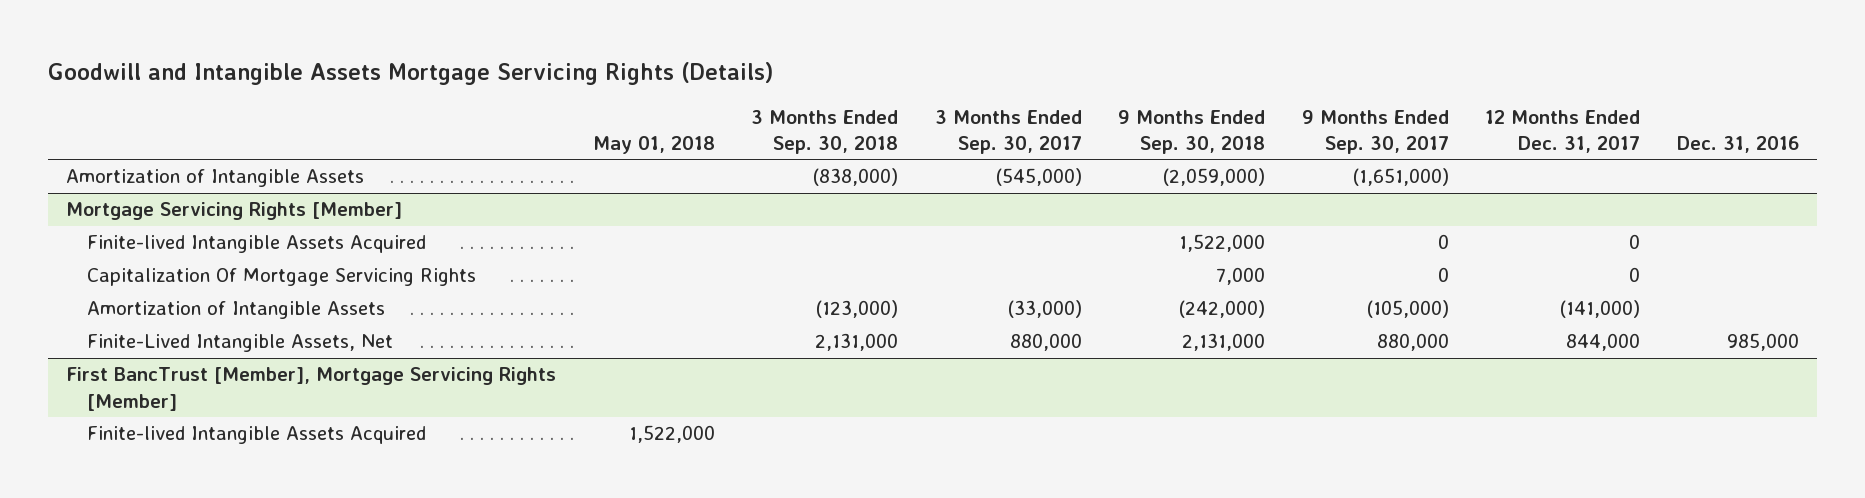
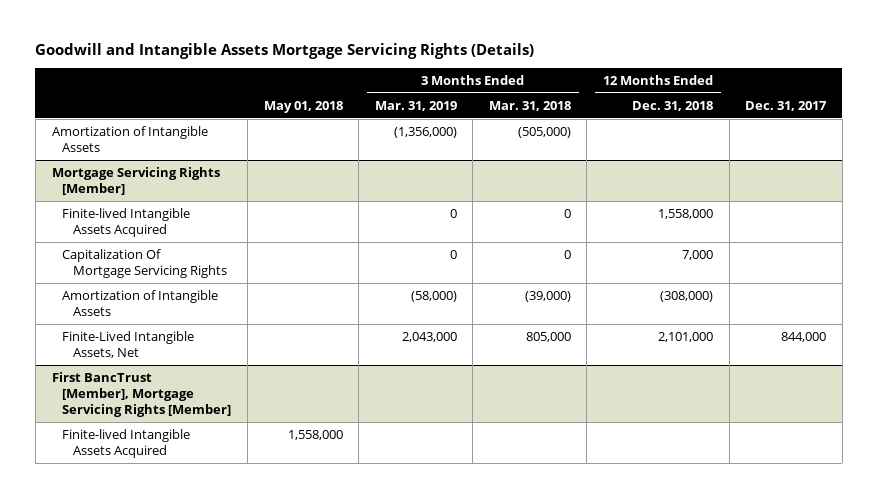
- | May 01, 2018 | 3 Months Ended Sep. 30, 2018 | 3 Months Ended Sep. 30, 2017 | 9 Months Ended Sep. 30, 2018 | 9 Months Ended Sep. 30, 2017 | 12 Months Ended Dec. 31, 2017 | Dec. 31, 2016
+ | May 01, 2018 | 3 Months Ended Mar. 31, 2019 | 3 Months Ended Mar. 31, 2018 | 12 Months Ended Dec. 31, 2018 | Dec. 31, 2017
@ First BancTrust [Member], Mortgage Servicing Rights [Member]
- Finite-lived Intangible Assets Acquired | 1,522,000 | | | | | |
+ Finite-lived Intangible Assets Acquired | 1,558,000 | | | |

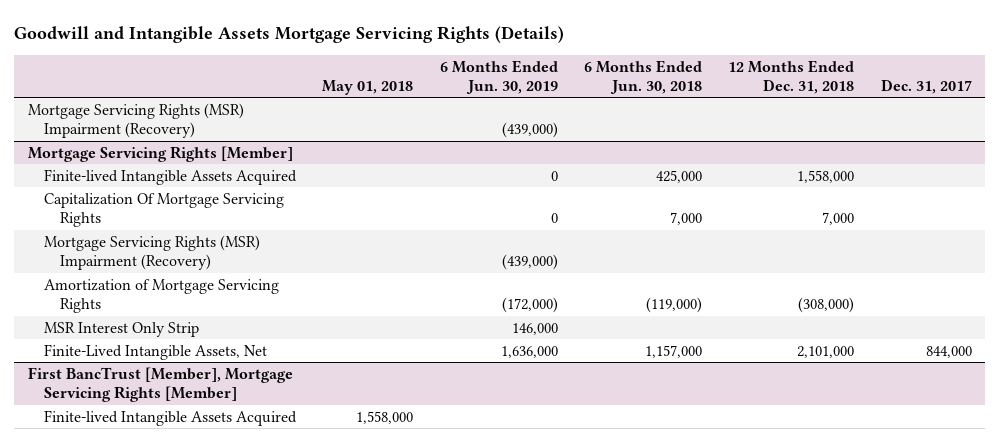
- | May 01, 2018 | 3 Months Ended Mar. 31, 2019 | 3 Months Ended Mar. 31, 2018 | 12 Months Ended Dec. 31, 2018 | Dec. 31, 2017
+ | May 01, 2018 | 6 Months Ended Jun. 30, 2019 | 6 Months Ended Jun. 30, 2018 | 12 Months Ended Dec. 31, 2018 | Dec. 31, 2017
- Amortization of Intangible Assets | | (1,356,000) | (505,000) | |
+ Mortgage Servicing Rights (MSR) Impairment (Recovery) | | (439,000) | | |
@ Mortgage Servicing Rights [Member]
- Amortization of Intangible Assets | | (58,000) | (39,000) | (308,000) |
+ Mortgage Servicing Rights (MSR) Impairment (Recovery) | | (439,000) | | |
+ Amortization of Mortgage Servicing Rights | | (172,000) | (119,000) | (308,000) |
+ MSR Interest Only Strip | | 146,000 | | |

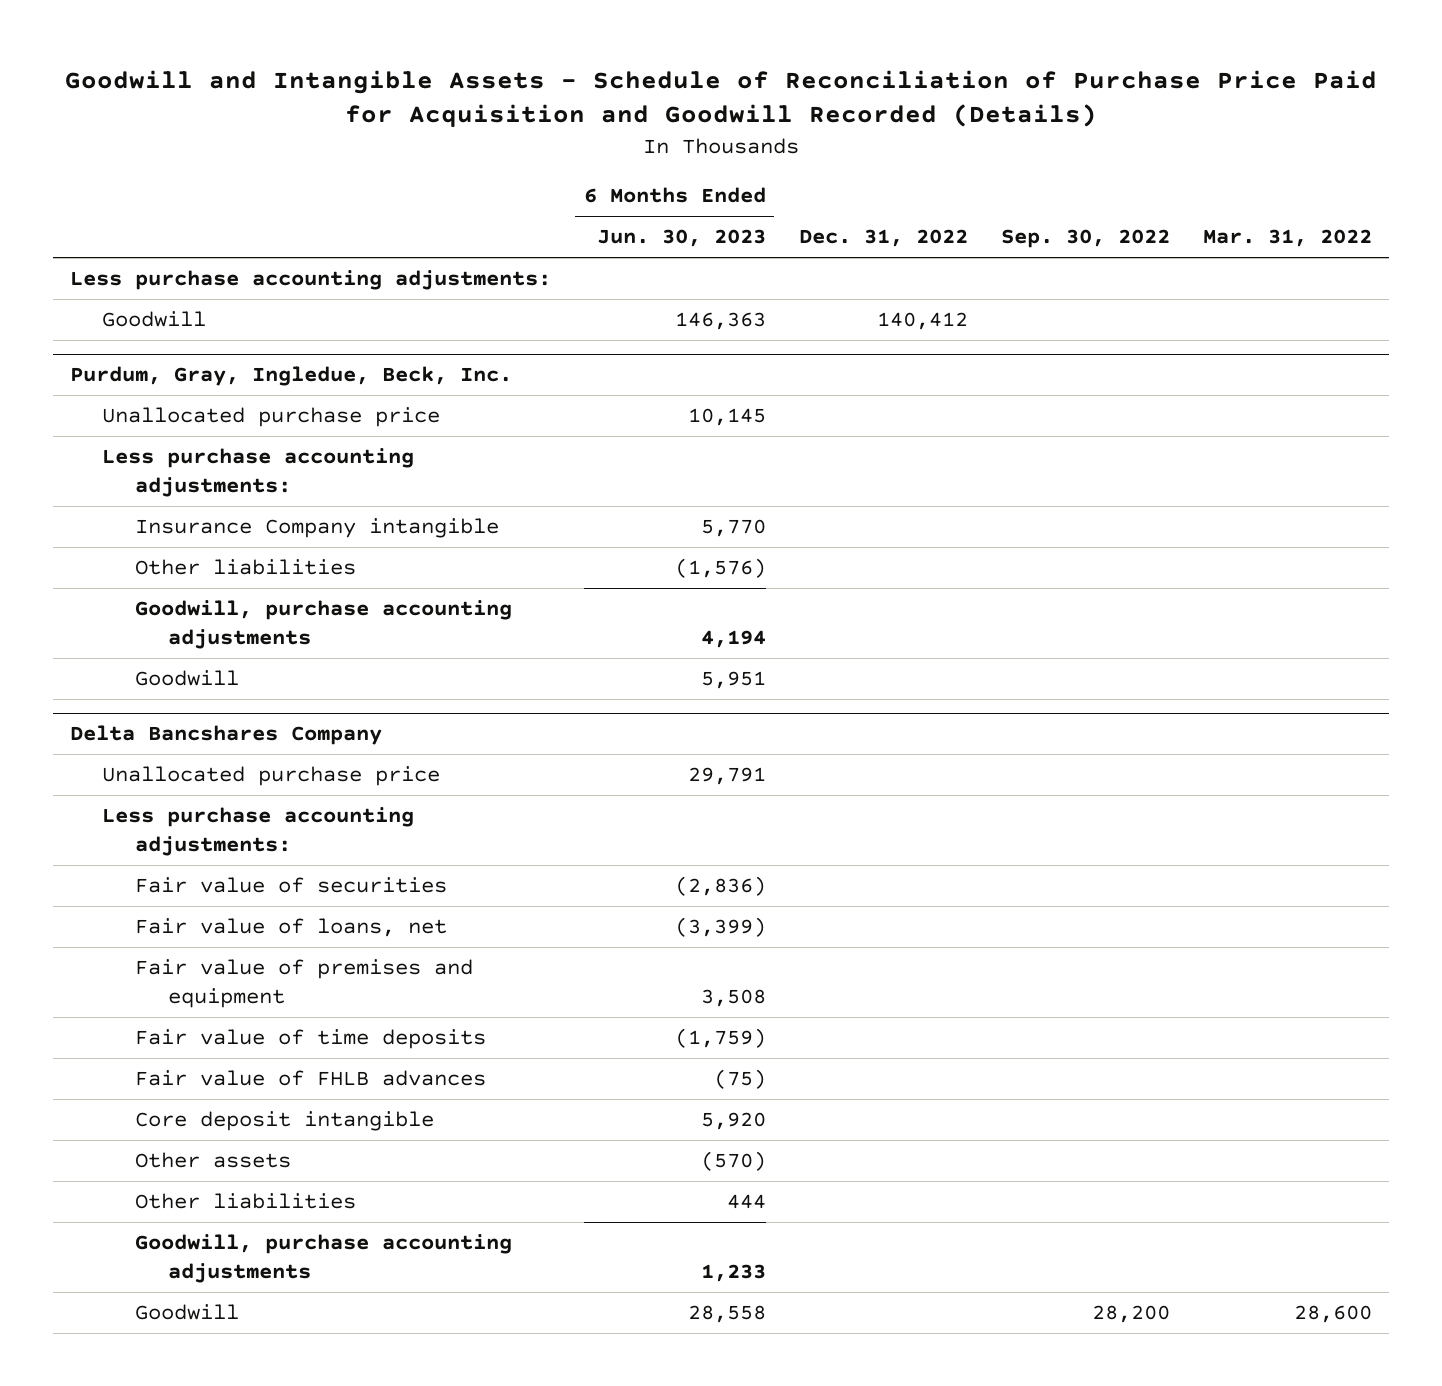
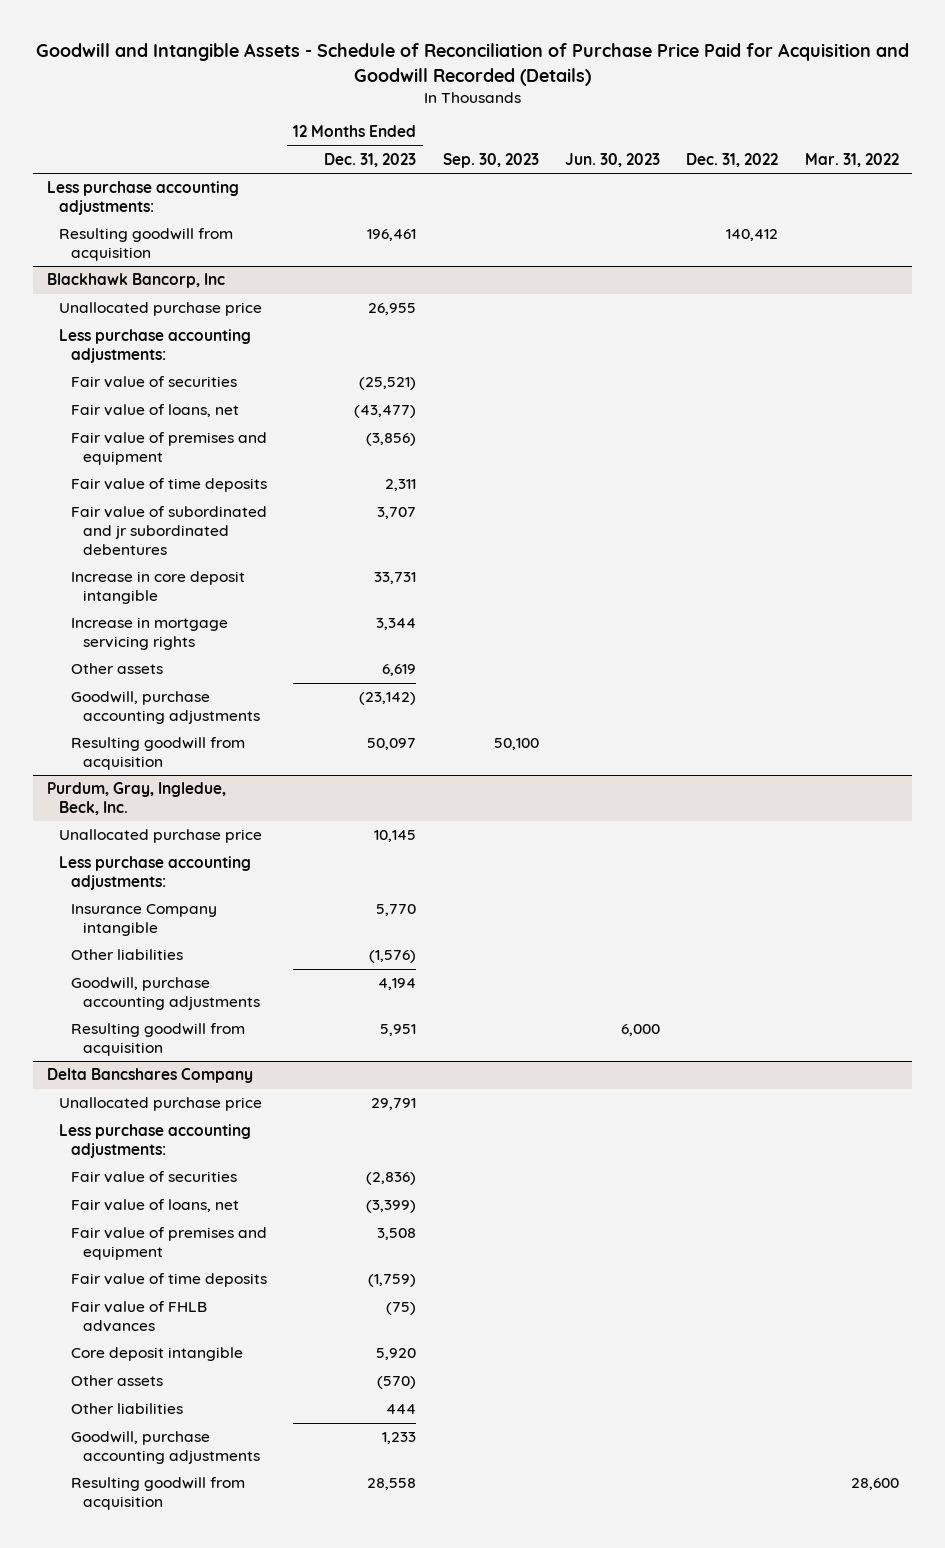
- | 6 Months Ended Jun. 30, 2023 | Dec. 31, 2022 | Sep. 30, 2022 | Mar. 31, 2022
+ | 12 Months Ended Dec. 31, 2023 | Sep. 30, 2023 | Jun. 30, 2023 | Dec. 31, 2022 | Mar. 31, 2022
- Goodwill | 146,363 | 140,412 | |
+ Resulting goodwill from acquisition | 196,461 | | | 140,412 |
+ Blackhawk Bancorp, Inc
+ Unallocated purchase price | 26,955 | | | |
+ Less purchase accounting adjustments:
+ Fair value of securities | (25,521) | | | |
+ Fair value of loans, net | (43,477) | | | |
+ Fair value of premises and equipment | (3,856) | | | |
+ Fair value of time deposits | 2,311 | | | |
+ Fair value of subordinated and jr subordinated debentures | 3,707 | | | |
+ Increase in core deposit intangible | 33,731 | | | |
+ Increase in mortgage servicing rights | 3,344 | | | |
+ Other assets | 6,619 | | | |
+ Goodwill, purchase accounting adjustments | (23,142) | | | |
+ Resulting goodwill from acquisition | 50,097 | 50,100 | | |
@ Purdum, Gray, Ingledue, Beck, Inc.
- Goodwill | 5,951 | | |
+ Resulting goodwill from acquisition | 5,951 | | 6,000 | |
@ Delta Bancshares Company
- Goodwill | 28,558 | | 28,200 | 28,600
+ Resulting goodwill from acquisition | 28,558 | | | | 28,600

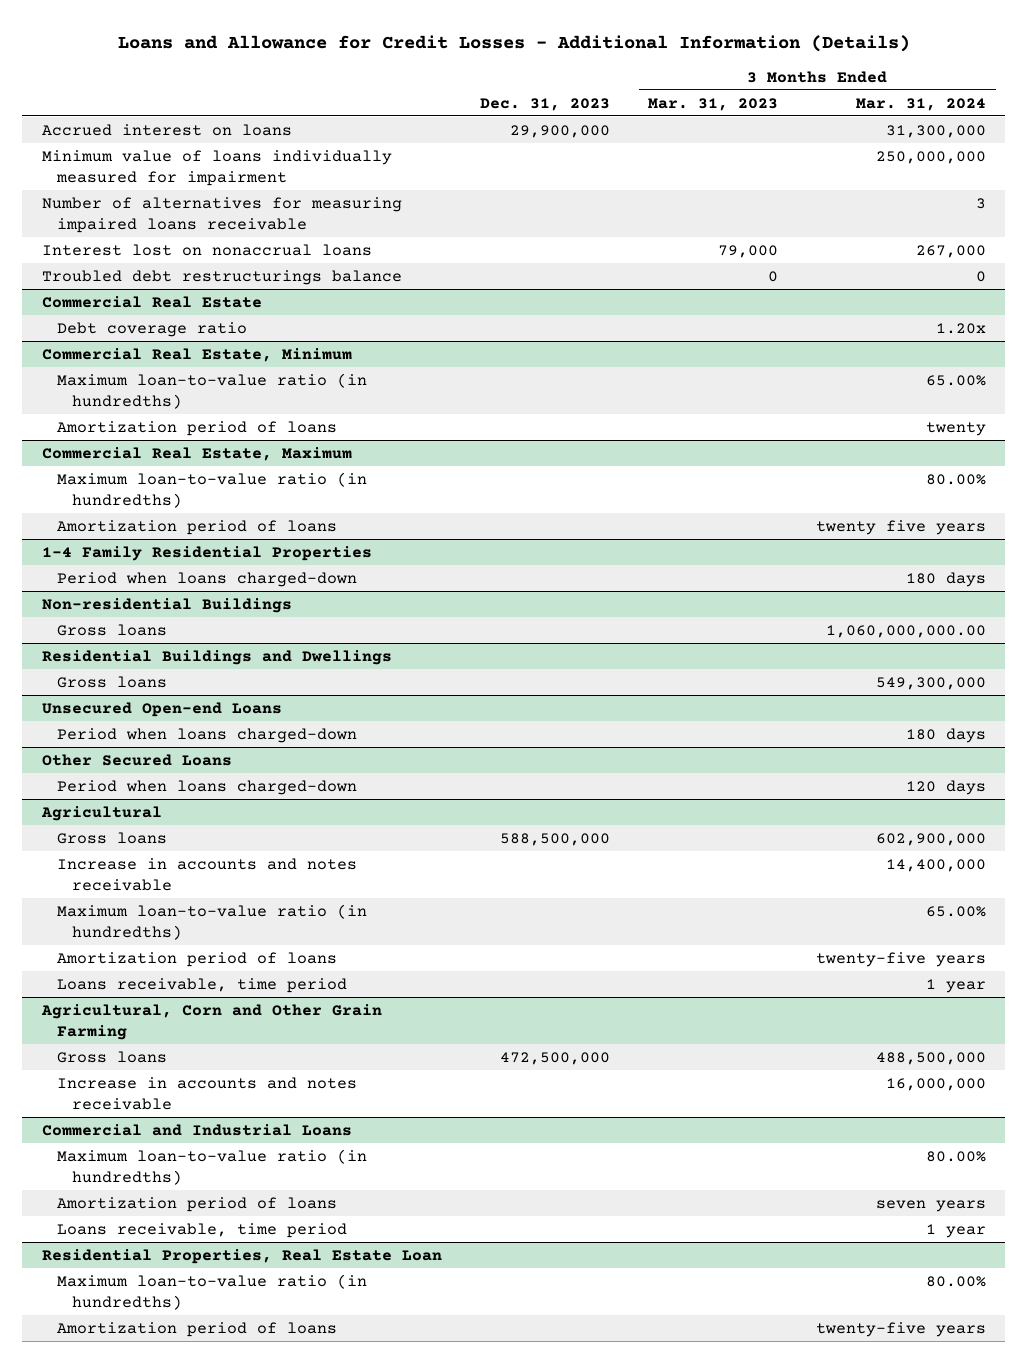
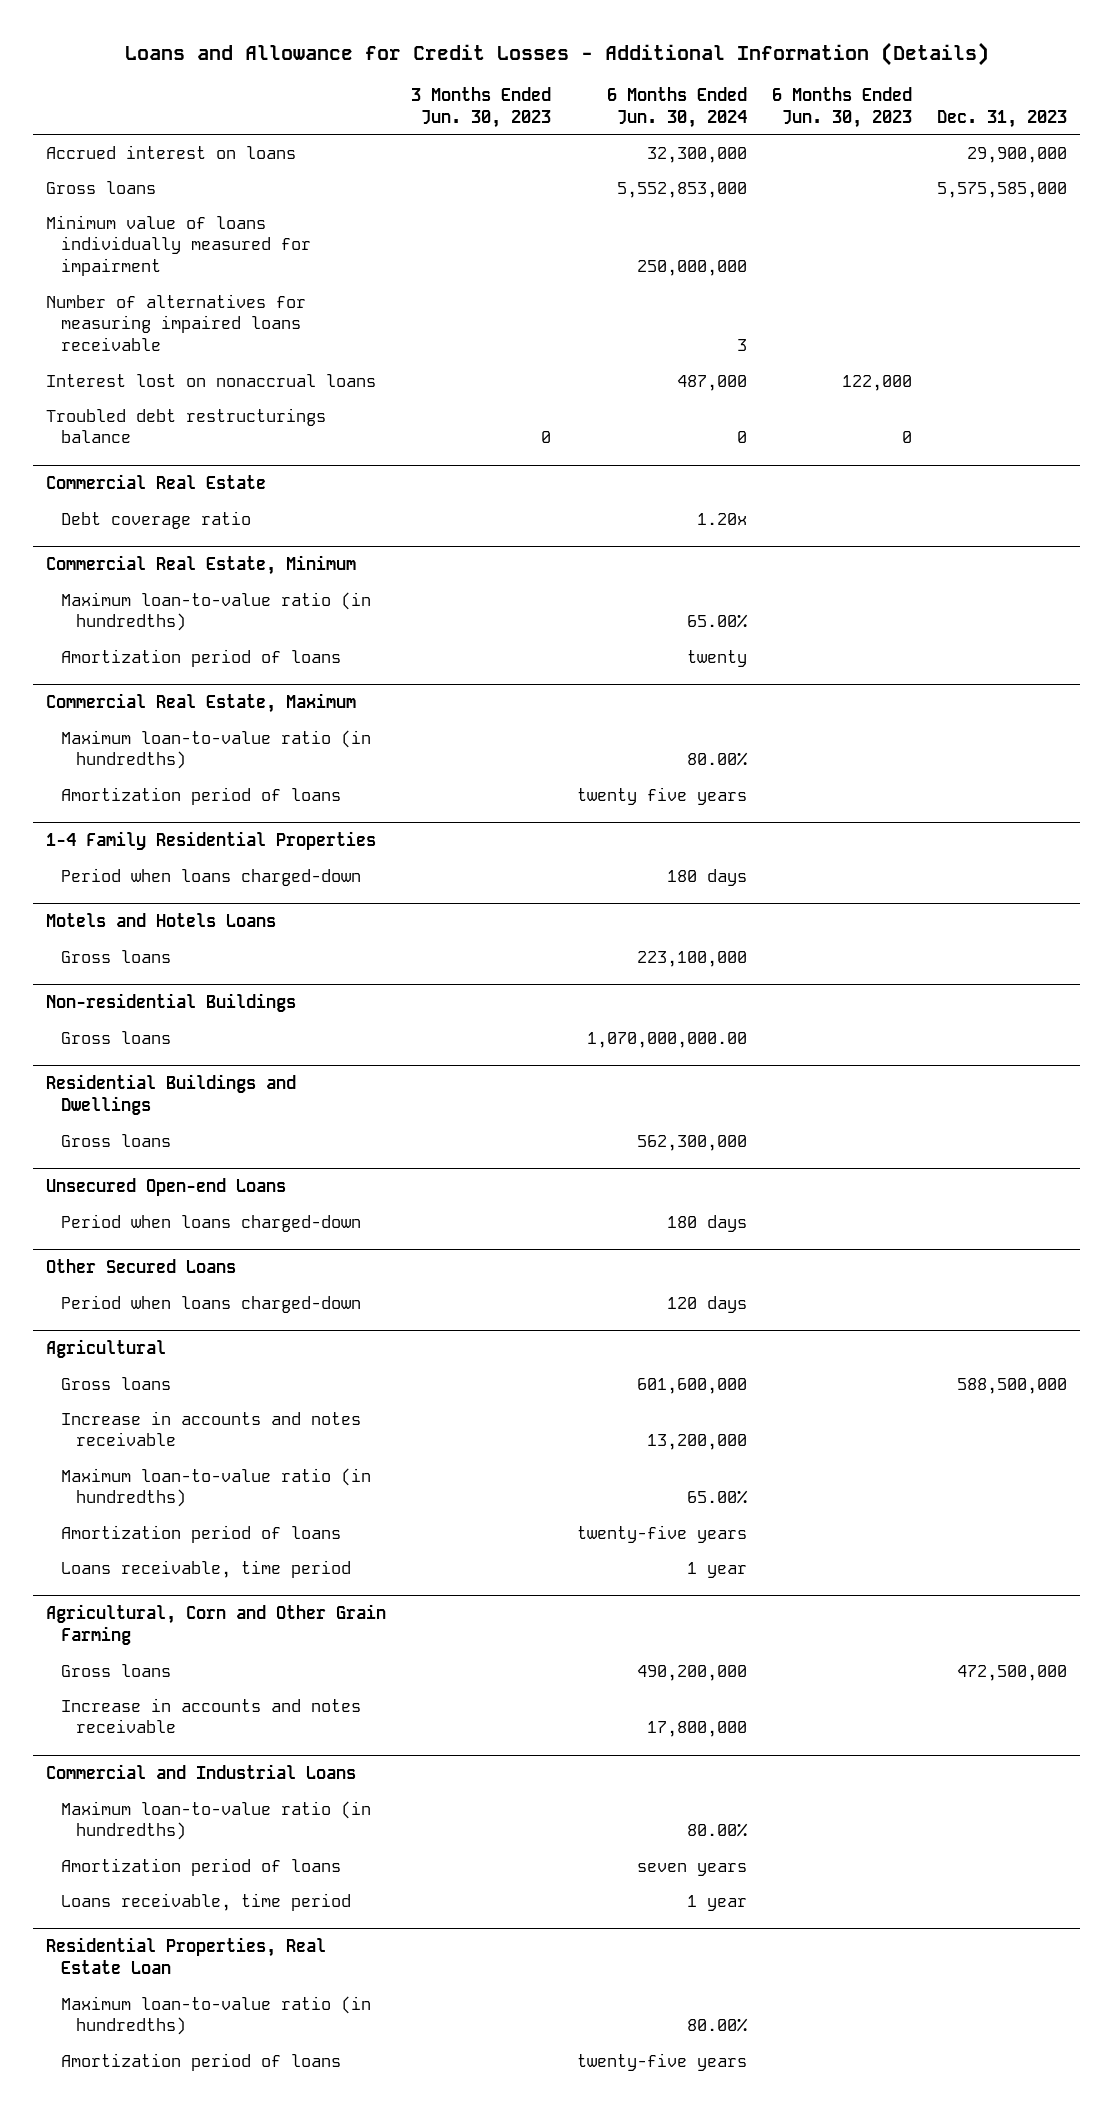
- | Dec. 31, 2023 | 3 Months Ended Mar. 31, 2023 | 3 Months Ended Mar. 31, 2024
+ | 3 Months Ended Jun. 30, 2023 | 6 Months Ended Jun. 30, 2024 | 6 Months Ended Jun. 30, 2023 | Dec. 31, 2023
+ Gross loans | | 5,552,853,000 | | 5,575,585,000
+ Motels and Hotels Loans
+ Gross loans | | 223,100,000 | |

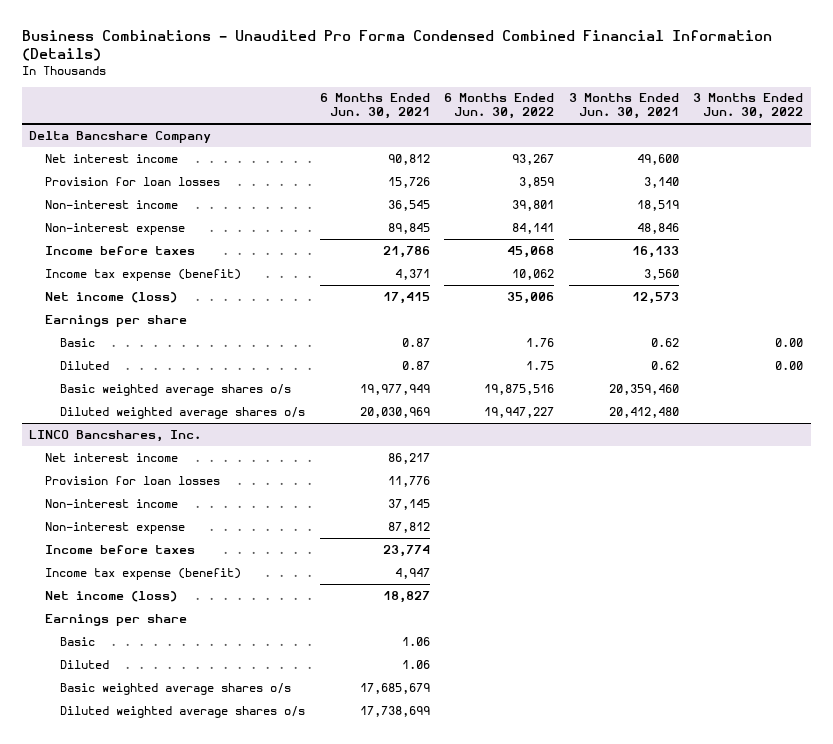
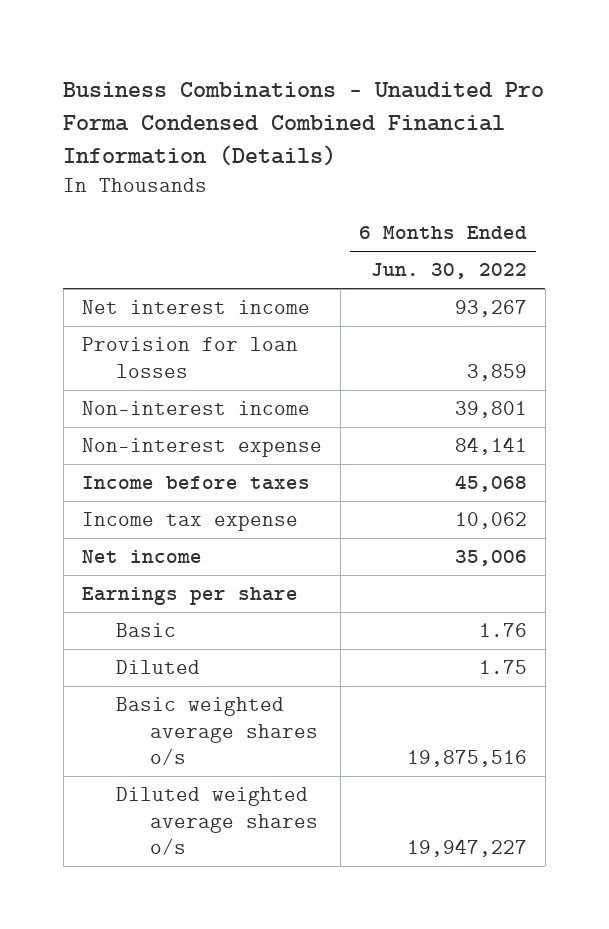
- | 6 Months Ended Jun. 30, 2021 | 6 Months Ended Jun. 30, 2022 | 3 Months Ended Jun. 30, 2021 | 3 Months Ended Jun. 30, 2022
+ | 6 Months Ended Jun. 30, 2022
- Delta Bancshare Company
- Income tax expense (benefit) | 4,371 | 10,062 | 3,560 |
- Net income (loss) | 17,415 | 35,006 | 12,573 |
+ Income tax expense | 10,062
+ Net income | 35,006
- LINCO Bancshares, Inc.
- Net interest income | 86,217 | | |
- Provision for loan losses | 11,776 | | |
- Non-interest income | 37,145 | | |
- Non-interest expense | 87,812 | | |
- Income before taxes | 23,774 | | |
- Income tax expense (benefit) | 4,947 | | |
- Net income (loss) | 18,827 | | |
- Earnings per share
- Basic | 1.06 | | |
- Diluted | 1.06 | | |
- Basic weighted average shares o/s | 17,685,679 | | |
- Diluted weighted average shares o/s | 17,738,699 | | |

